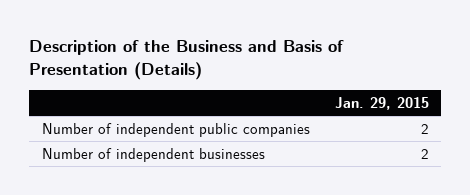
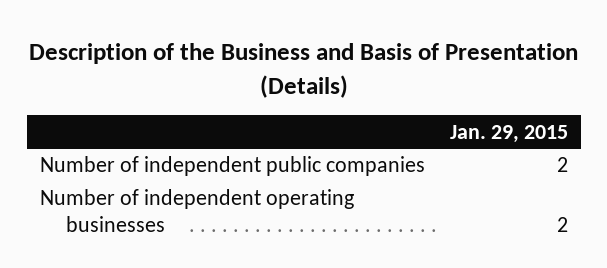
- Number of independent businesses | 2
+ Number of independent operating businesses | 2

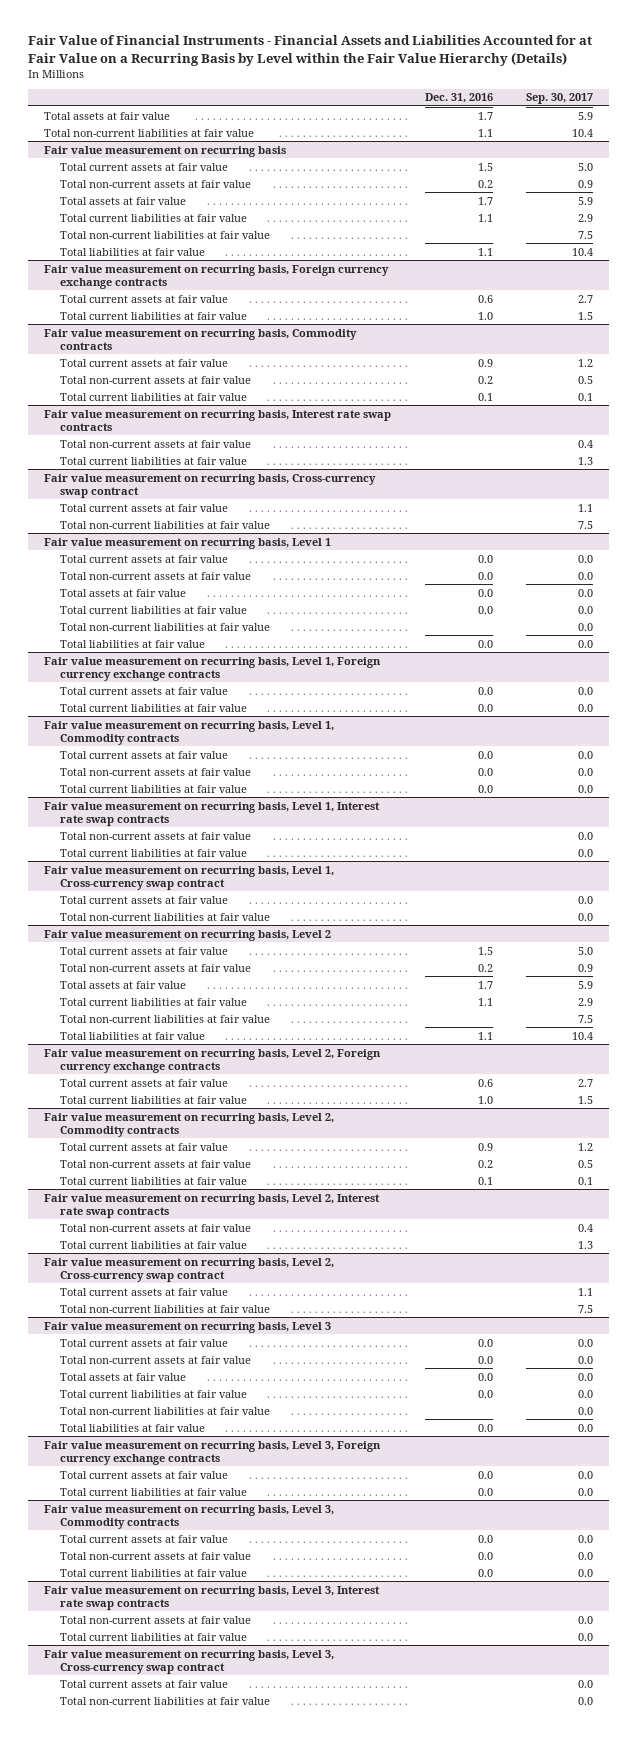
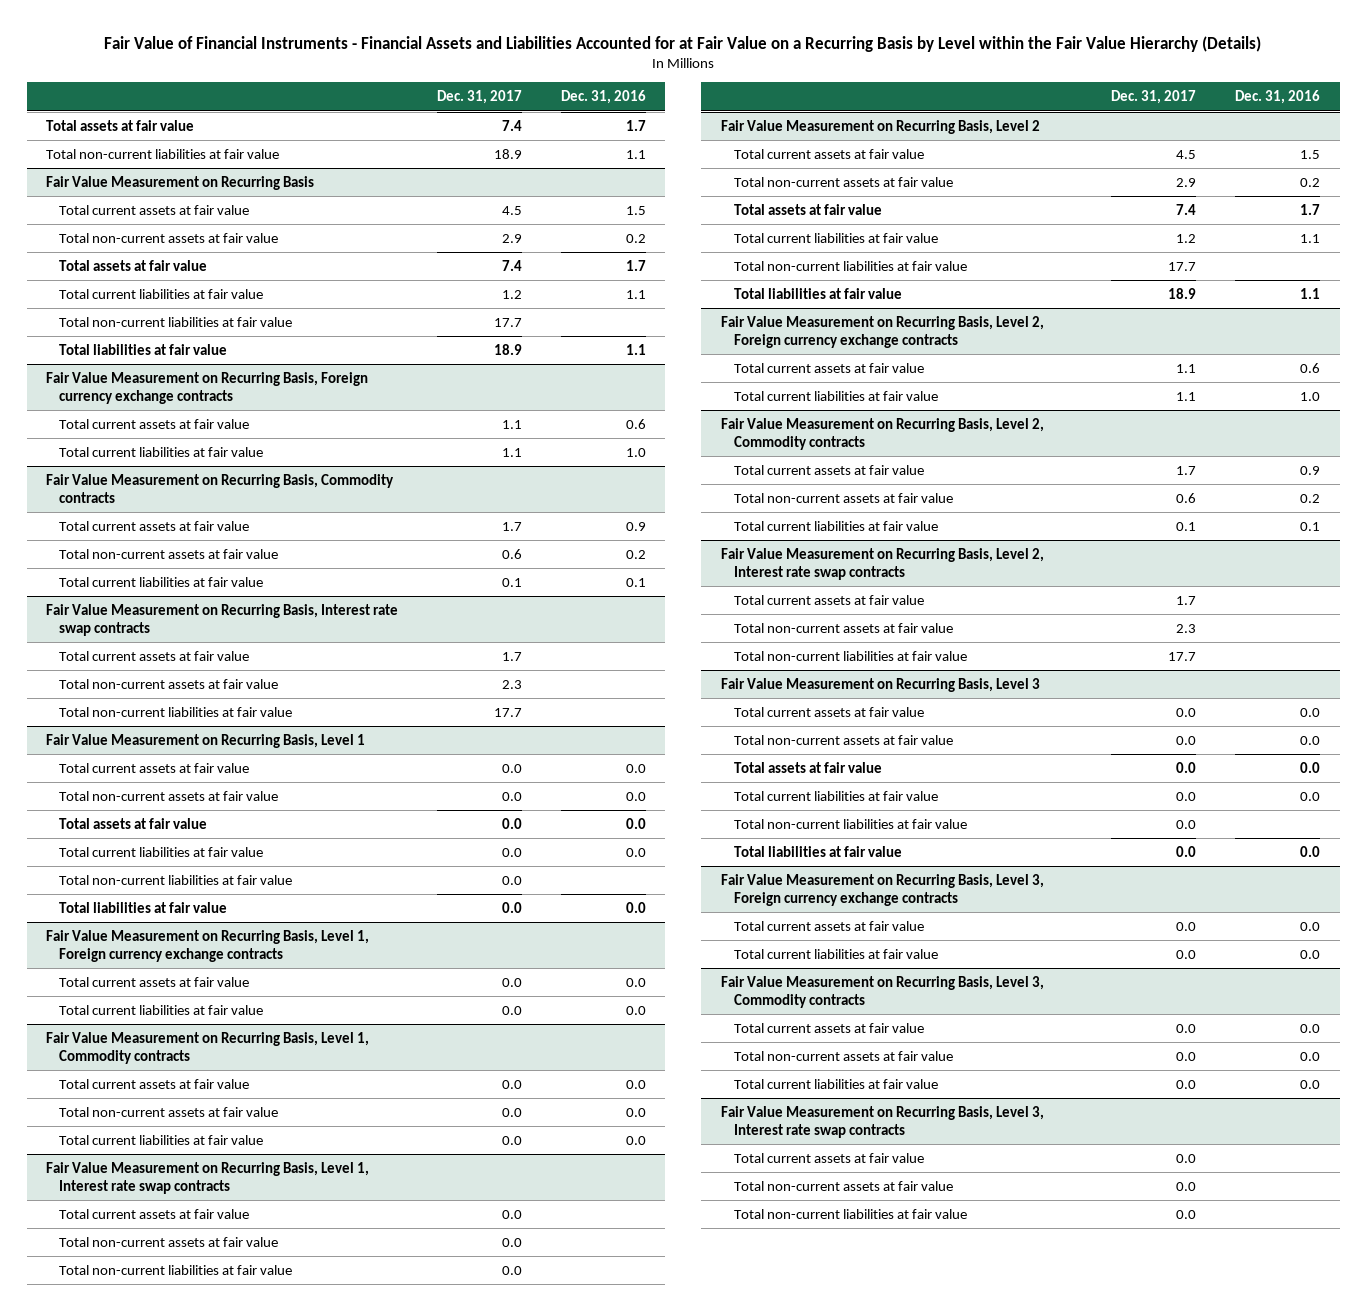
- | Dec. 31, 2016 | Sep. 30, 2017
+ | Dec. 31, 2017 | Dec. 31, 2016
- Fair value measurement on recurring basis
+ Fair Value Measurement on Recurring Basis
- Fair value measurement on recurring basis, Foreign currency exchange contracts
+ Fair Value Measurement on Recurring Basis, Foreign currency exchange contracts
- Fair value measurement on recurring basis, Commodity contracts
+ Fair Value Measurement on Recurring Basis, Commodity contracts
- Fair value measurement on recurring basis, Interest rate swap contracts
- Total non-current assets at fair value | | 0.4
- Total current liabilities at fair value | | 1.3
- Fair value measurement on recurring basis, Cross-currency swap contract
+ Fair Value Measurement on Recurring Basis, Interest rate swap contracts
+ Total non-current assets at fair value | 2.3 |
- Fair value measurement on recurring basis, Level 1
+ Fair Value Measurement on Recurring Basis, Level 1
- Fair value measurement on recurring basis, Level 1, Foreign currency exchange contracts
+ Fair Value Measurement on Recurring Basis, Level 1, Foreign currency exchange contracts
- Fair value measurement on recurring basis, Level 1, Commodity contracts
+ Fair Value Measurement on Recurring Basis, Level 1, Commodity contracts
- Fair value measurement on recurring basis, Level 1, Interest rate swap contracts
- Total non-current assets at fair value | | 0.0
- Total current liabilities at fair value | | 0.0
- Fair value measurement on recurring basis, Level 1, Cross-currency swap contract
+ Fair Value Measurement on Recurring Basis, Level 1, Interest rate swap contracts
+ Total non-current assets at fair value | 0.0 |
- Fair value measurement on recurring basis, Level 2
+ Fair Value Measurement on Recurring Basis, Level 2
- Fair value measurement on recurring basis, Level 2, Foreign currency exchange contracts
+ Fair Value Measurement on Recurring Basis, Level 2, Foreign currency exchange contracts
- Fair value measurement on recurring basis, Level 2, Commodity contracts
+ Fair Value Measurement on Recurring Basis, Level 2, Commodity contracts
- Fair value measurement on recurring basis, Level 2, Interest rate swap contracts
- Total non-current assets at fair value | | 0.4
- Total current liabilities at fair value | | 1.3
- Fair value measurement on recurring basis, Level 2, Cross-currency swap contract
+ Fair Value Measurement on Recurring Basis, Level 2, Interest rate swap contracts
+ Total non-current assets at fair value | 2.3 |
- Fair value measurement on recurring basis, Level 3
+ Fair Value Measurement on Recurring Basis, Level 3
- Fair value measurement on recurring basis, Level 3, Foreign currency exchange contracts
+ Fair Value Measurement on Recurring Basis, Level 3, Foreign currency exchange contracts
- Fair value measurement on recurring basis, Level 3, Commodity contracts
+ Fair Value Measurement on Recurring Basis, Level 3, Commodity contracts
- Fair value measurement on recurring basis, Level 3, Interest rate swap contracts
- Total non-current assets at fair value | | 0.0
- Total current liabilities at fair value | | 0.0
- Fair value measurement on recurring basis, Level 3, Cross-currency swap contract
+ Fair Value Measurement on Recurring Basis, Level 3, Interest rate swap contracts
+ Total non-current assets at fair value | 0.0 |

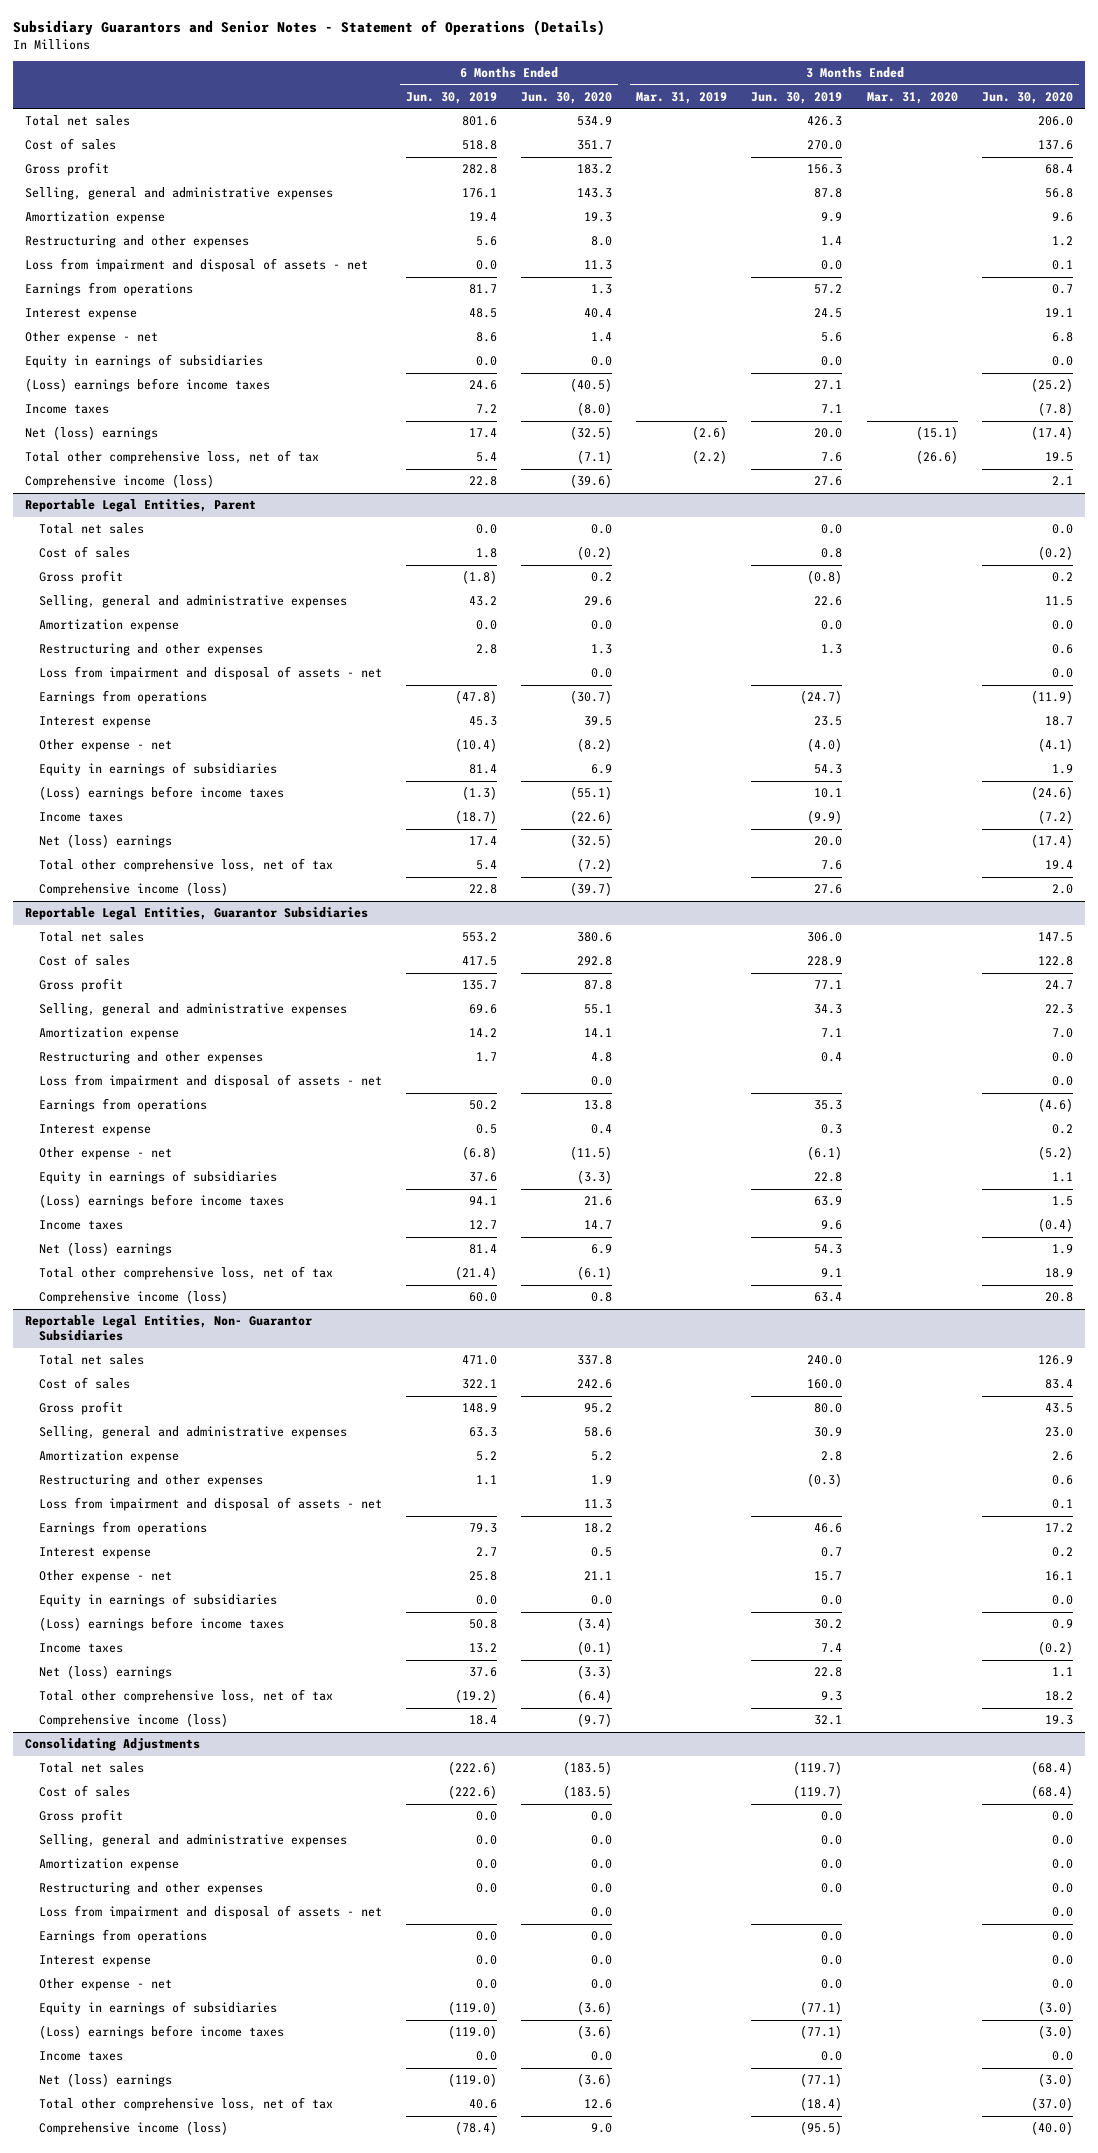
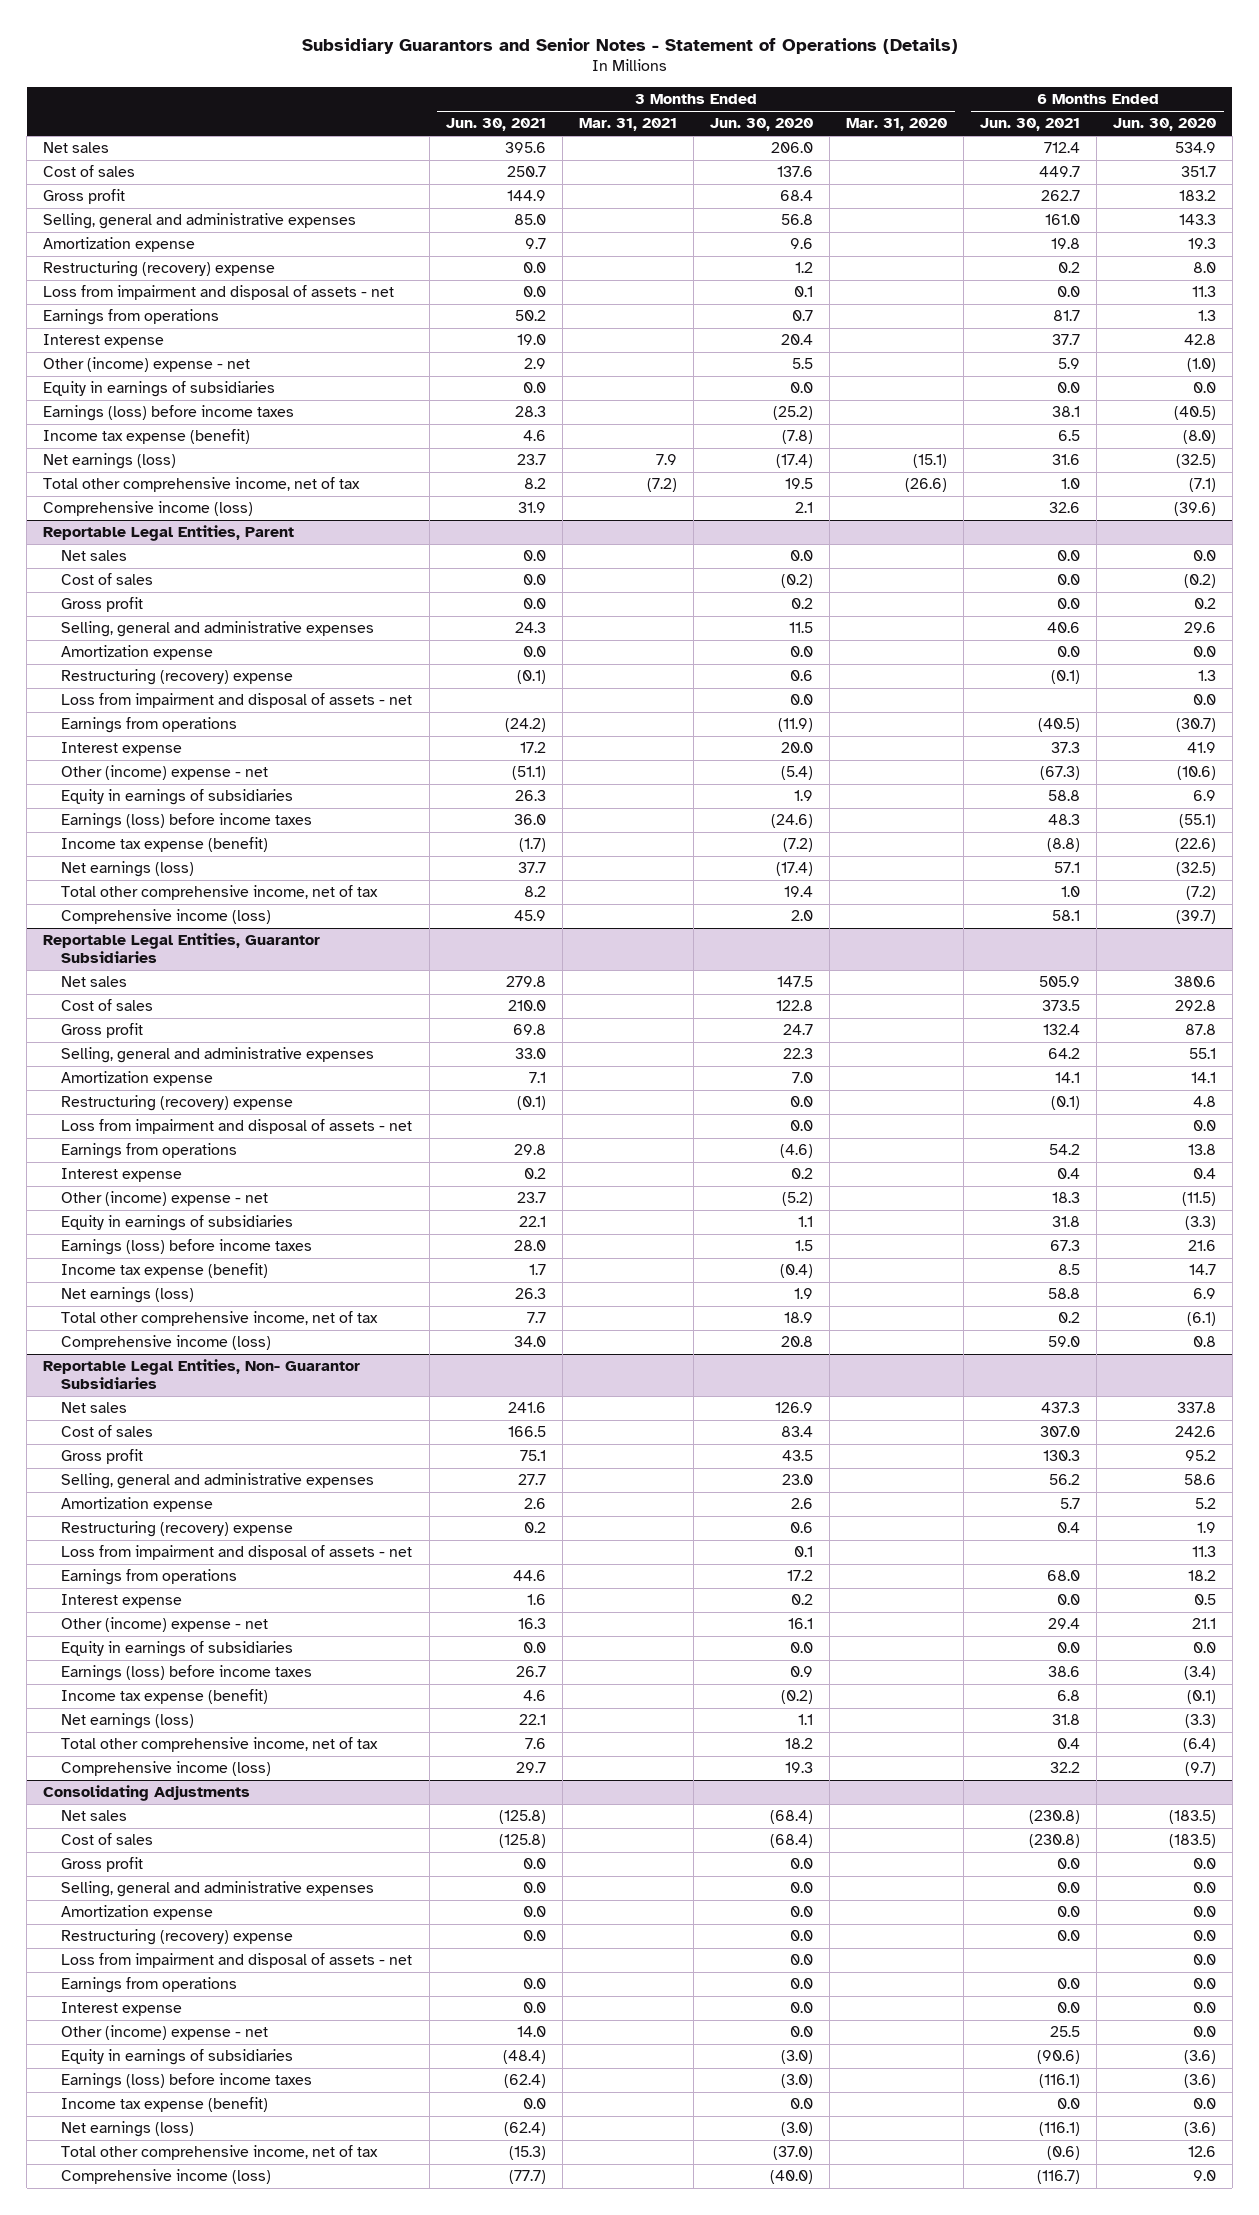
- | 6 Months Ended Jun. 30, 2019 | 6 Months Ended Jun. 30, 2020 | 3 Months Ended Mar. 31, 2019 | 3 Months Ended Jun. 30, 2019 | 3 Months Ended Mar. 31, 2020 | 3 Months Ended Jun. 30, 2020
+ | 3 Months Ended Jun. 30, 2021 | 3 Months Ended Mar. 31, 2021 | 3 Months Ended Jun. 30, 2020 | 3 Months Ended Mar. 31, 2020 | 6 Months Ended Jun. 30, 2021 | 6 Months Ended Jun. 30, 2020
- Total net sales | 801.6 | 534.9 | | 426.3 | | 206.0
+ Net sales | 395.6 | | 206.0 | | 712.4 | 534.9
- Restructuring and other expenses | 5.6 | 8.0 | | 1.4 | | 1.2
+ Restructuring (recovery) expense | 0.0 | | 1.2 | | 0.2 | 8.0
- Interest expense | 48.5 | 40.4 | | 24.5 | | 19.1
- Other expense - net | 8.6 | 1.4 | | 5.6 | | 6.8
+ Interest expense | 19.0 | | 20.4 | | 37.7 | 42.8
+ Other (income) expense - net | 2.9 | | 5.5 | | 5.9 | (1.0)
- (Loss) earnings before income taxes | 24.6 | (40.5) | | 27.1 | | (25.2)
- Income taxes | 7.2 | (8.0) | | 7.1 | | (7.8)
- Net (loss) earnings | 17.4 | (32.5) | (2.6) | 20.0 | (15.1) | (17.4)
- Total other comprehensive loss, net of tax | 5.4 | (7.1) | (2.2) | 7.6 | (26.6) | 19.5
+ Earnings (loss) before income taxes | 28.3 | | (25.2) | | 38.1 | (40.5)
+ Income tax expense (benefit) | 4.6 | | (7.8) | | 6.5 | (8.0)
+ Net earnings (loss) | 23.7 | 7.9 | (17.4) | (15.1) | 31.6 | (32.5)
+ Total other comprehensive income, net of tax | 8.2 | (7.2) | 19.5 | (26.6) | 1.0 | (7.1)
@ Reportable Legal Entities, Parent
- Total net sales | 0.0 | 0.0 | | 0.0 | | 0.0
+ Net sales | 0.0 | | 0.0 | | 0.0 | 0.0
- Restructuring and other expenses | 2.8 | 1.3 | | 1.3 | | 0.6
+ Restructuring (recovery) expense | (0.1) | | 0.6 | | (0.1) | 1.3
- Interest expense | 45.3 | 39.5 | | 23.5 | | 18.7
- Other expense - net | (10.4) | (8.2) | | (4.0) | | (4.1)
+ Interest expense | 17.2 | | 20.0 | | 37.3 | 41.9
+ Other (income) expense - net | (51.1) | | (5.4) | | (67.3) | (10.6)
- (Loss) earnings before income taxes | (1.3) | (55.1) | | 10.1 | | (24.6)
- Income taxes | (18.7) | (22.6) | | (9.9) | | (7.2)
- Net (loss) earnings | 17.4 | (32.5) | | 20.0 | | (17.4)
- Total other comprehensive loss, net of tax | 5.4 | (7.2) | | 7.6 | | 19.4
+ Earnings (loss) before income taxes | 36.0 | | (24.6) | | 48.3 | (55.1)
+ Income tax expense (benefit) | (1.7) | | (7.2) | | (8.8) | (22.6)
+ Net earnings (loss) | 37.7 | | (17.4) | | 57.1 | (32.5)
+ Total other comprehensive income, net of tax | 8.2 | | 19.4 | | 1.0 | (7.2)
@ Reportable Legal Entities, Guarantor Subsidiaries
- Total net sales | 553.2 | 380.6 | | 306.0 | | 147.5
+ Net sales | 279.8 | | 147.5 | | 505.9 | 380.6
- Restructuring and other expenses | 1.7 | 4.8 | | 0.4 | | 0.0
+ Restructuring (recovery) expense | (0.1) | | 0.0 | | (0.1) | 4.8
- Other expense - net | (6.8) | (11.5) | | (6.1) | | (5.2)
+ Other (income) expense - net | 23.7 | | (5.2) | | 18.3 | (11.5)
- (Loss) earnings before income taxes | 94.1 | 21.6 | | 63.9 | | 1.5
- Income taxes | 12.7 | 14.7 | | 9.6 | | (0.4)
- Net (loss) earnings | 81.4 | 6.9 | | 54.3 | | 1.9
- Total other comprehensive loss, net of tax | (21.4) | (6.1) | | 9.1 | | 18.9
+ Earnings (loss) before income taxes | 28.0 | | 1.5 | | 67.3 | 21.6
+ Income tax expense (benefit) | 1.7 | | (0.4) | | 8.5 | 14.7
+ Net earnings (loss) | 26.3 | | 1.9 | | 58.8 | 6.9
+ Total other comprehensive income, net of tax | 7.7 | | 18.9 | | 0.2 | (6.1)
@ Reportable Legal Entities, Non- Guarantor Subsidiaries
- Total net sales | 471.0 | 337.8 | | 240.0 | | 126.9
+ Net sales | 241.6 | | 126.9 | | 437.3 | 337.8
- Restructuring and other expenses | 1.1 | 1.9 | | (0.3) | | 0.6
+ Restructuring (recovery) expense | 0.2 | | 0.6 | | 0.4 | 1.9
- Other expense - net | 25.8 | 21.1 | | 15.7 | | 16.1
+ Other (income) expense - net | 16.3 | | 16.1 | | 29.4 | 21.1
- (Loss) earnings before income taxes | 50.8 | (3.4) | | 30.2 | | 0.9
- Income taxes | 13.2 | (0.1) | | 7.4 | | (0.2)
- Net (loss) earnings | 37.6 | (3.3) | | 22.8 | | 1.1
- Total other comprehensive loss, net of tax | (19.2) | (6.4) | | 9.3 | | 18.2
+ Earnings (loss) before income taxes | 26.7 | | 0.9 | | 38.6 | (3.4)
+ Income tax expense (benefit) | 4.6 | | (0.2) | | 6.8 | (0.1)
+ Net earnings (loss) | 22.1 | | 1.1 | | 31.8 | (3.3)
+ Total other comprehensive income, net of tax | 7.6 | | 18.2 | | 0.4 | (6.4)
@ Consolidating Adjustments
- Total net sales | (222.6) | (183.5) | | (119.7) | | (68.4)
+ Net sales | (125.8) | | (68.4) | | (230.8) | (183.5)
- Restructuring and other expenses | 0.0 | 0.0 | | 0.0 | | 0.0
+ Restructuring (recovery) expense | 0.0 | | 0.0 | | 0.0 | 0.0
- Other expense - net | 0.0 | 0.0 | | 0.0 | | 0.0
+ Other (income) expense - net | 14.0 | | 0.0 | | 25.5 | 0.0
- (Loss) earnings before income taxes | (119.0) | (3.6) | | (77.1) | | (3.0)
- Income taxes | 0.0 | 0.0 | | 0.0 | | 0.0
- Net (loss) earnings | (119.0) | (3.6) | | (77.1) | | (3.0)
- Total other comprehensive loss, net of tax | 40.6 | 12.6 | | (18.4) | | (37.0)
+ Earnings (loss) before income taxes | (62.4) | | (3.0) | | (116.1) | (3.6)
+ Income tax expense (benefit) | 0.0 | | 0.0 | | 0.0 | 0.0
+ Net earnings (loss) | (62.4) | | (3.0) | | (116.1) | (3.6)
+ Total other comprehensive income, net of tax | (15.3) | | (37.0) | | (0.6) | 12.6

